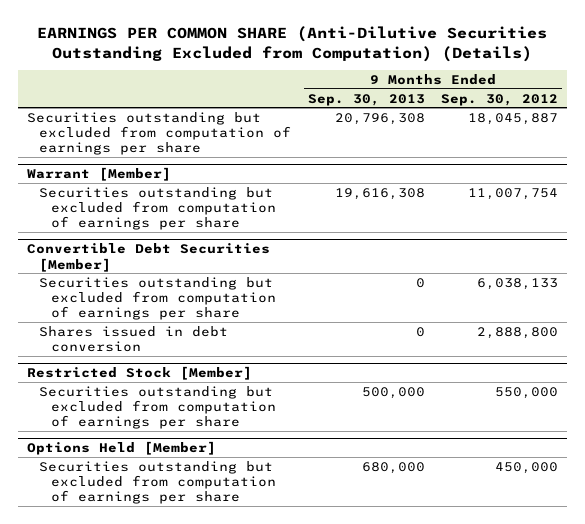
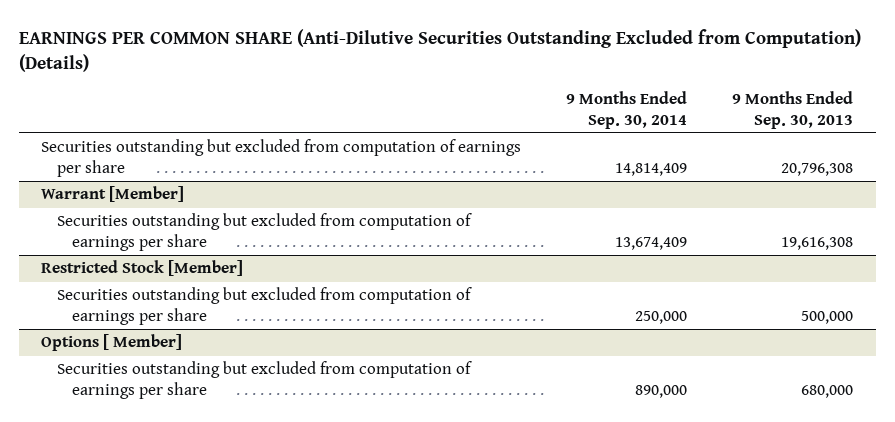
- | 9 Months Ended Sep. 30, 2013 | 9 Months Ended Sep. 30, 2012
+ | 9 Months Ended Sep. 30, 2014 | 9 Months Ended Sep. 30, 2013
- Convertible Debt Securities [Member]
- Securities outstanding but excluded from computation of earnings per share | 0 | 6,038,133
- Shares issued in debt conversion | 0 | 2,888,800
- Options Held [Member]
+ Options [ Member]

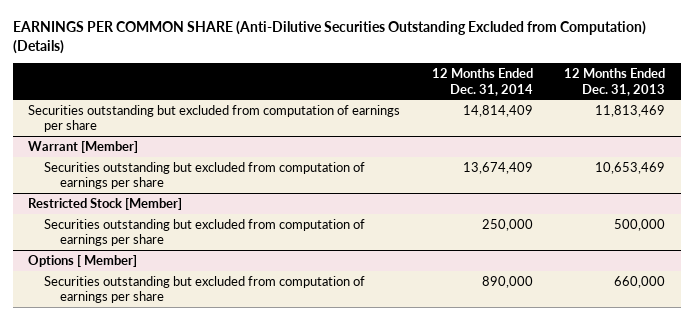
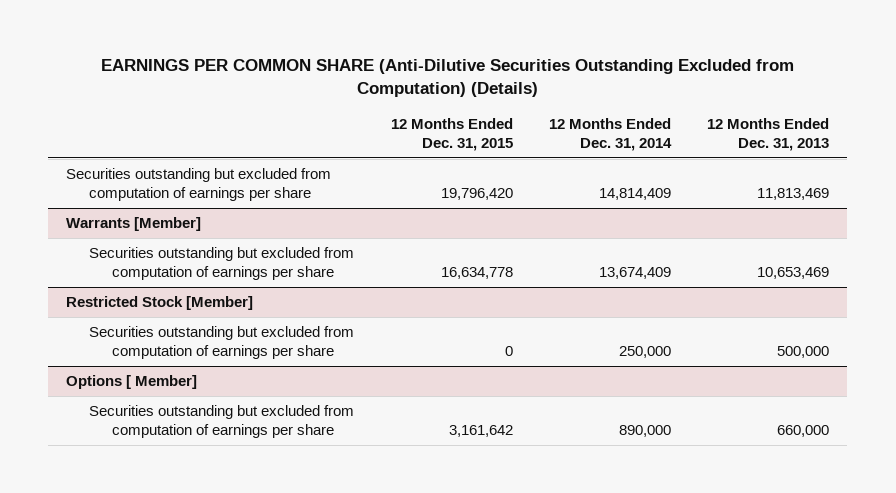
- | 12 Months Ended Dec. 31, 2014 | 12 Months Ended Dec. 31, 2013
+ | 12 Months Ended Dec. 31, 2015 | 12 Months Ended Dec. 31, 2014 | 12 Months Ended Dec. 31, 2013
- Warrant [Member]
+ Warrants [Member]

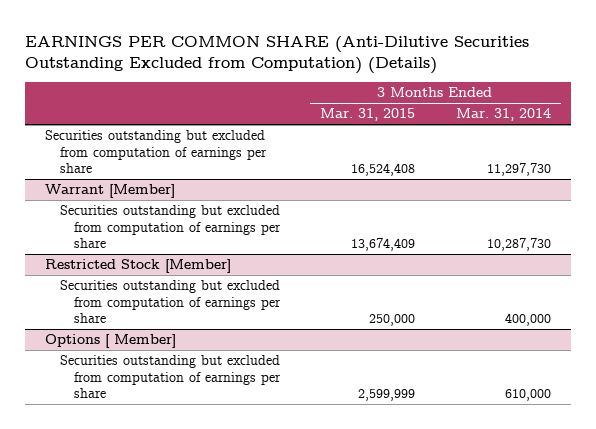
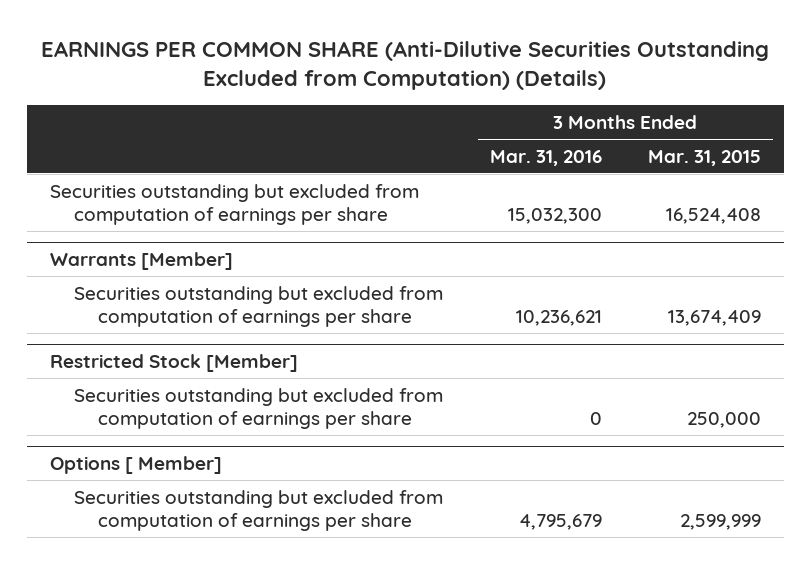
- | 3 Months Ended Mar. 31, 2015 | 3 Months Ended Mar. 31, 2014
+ | 3 Months Ended Mar. 31, 2016 | 3 Months Ended Mar. 31, 2015
- Warrant [Member]
+ Warrants [Member]

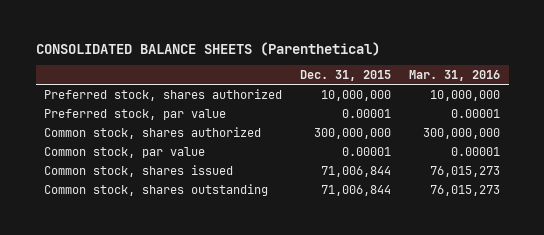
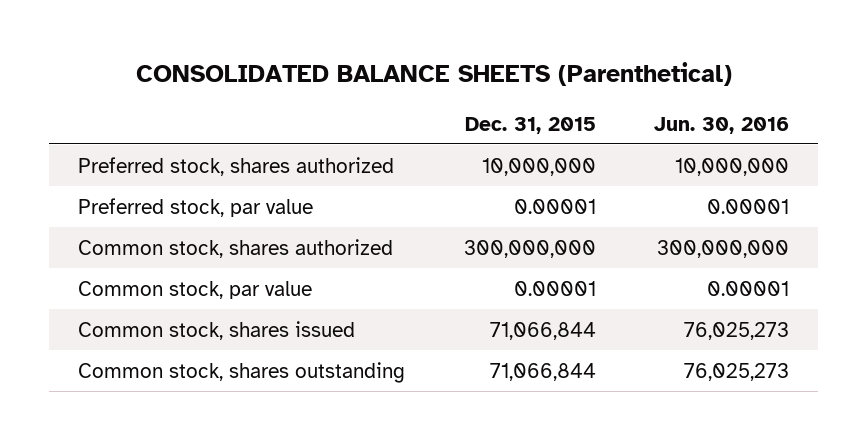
- | Dec. 31, 2015 | Mar. 31, 2016
+ | Dec. 31, 2015 | Jun. 30, 2016
- Common stock, shares issued | 71,006,844 | 76,015,273
- Common stock, shares outstanding | 71,006,844 | 76,015,273
+ Common stock, shares issued | 71,066,844 | 76,025,273
+ Common stock, shares outstanding | 71,066,844 | 76,025,273

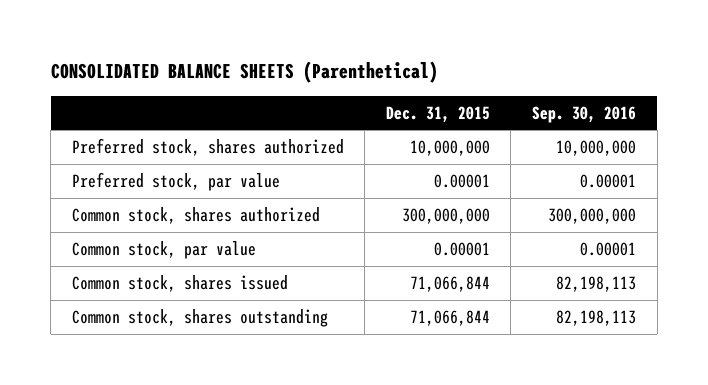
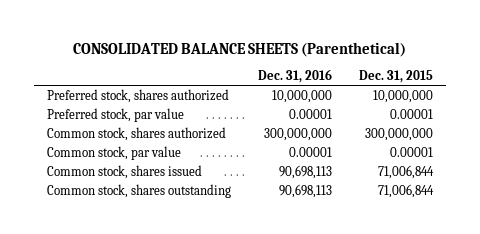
- | Dec. 31, 2015 | Sep. 30, 2016
+ | Dec. 31, 2016 | Dec. 31, 2015
- Common stock, shares issued | 71,066,844 | 82,198,113
- Common stock, shares outstanding | 71,066,844 | 82,198,113
+ Common stock, shares issued | 90,698,113 | 71,006,844
+ Common stock, shares outstanding | 90,698,113 | 71,006,844

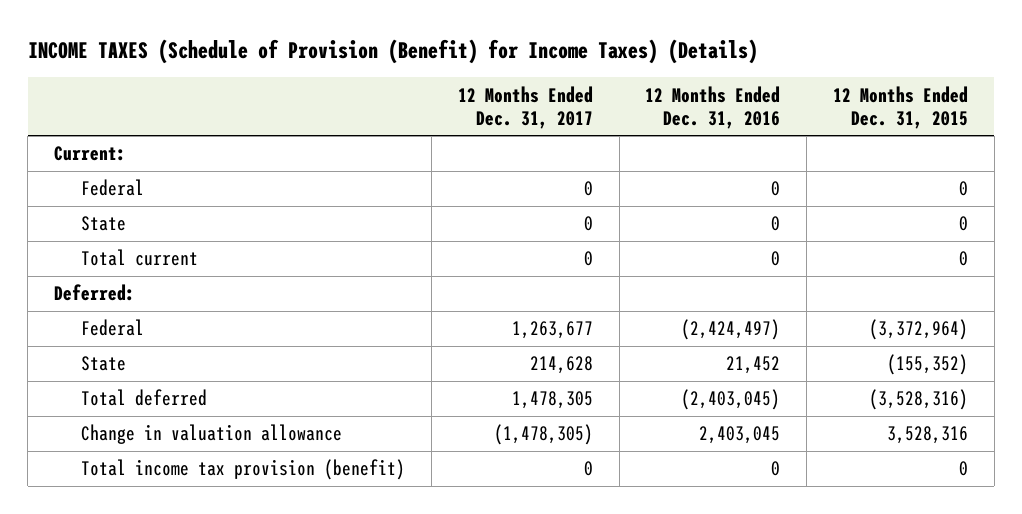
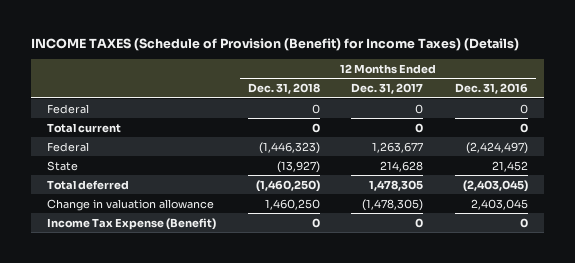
- | 12 Months Ended Dec. 31, 2017 | 12 Months Ended Dec. 31, 2016 | 12 Months Ended Dec. 31, 2015
+ | 12 Months Ended Dec. 31, 2018 | 12 Months Ended Dec. 31, 2017 | 12 Months Ended Dec. 31, 2016
- Current:
- State | 0 | 0 | 0
- Deferred:
- Total income tax provision (benefit) | 0 | 0 | 0
+ Income Tax Expense (Benefit) | 0 | 0 | 0

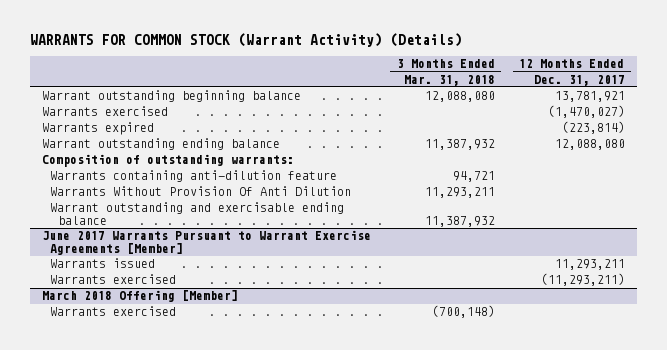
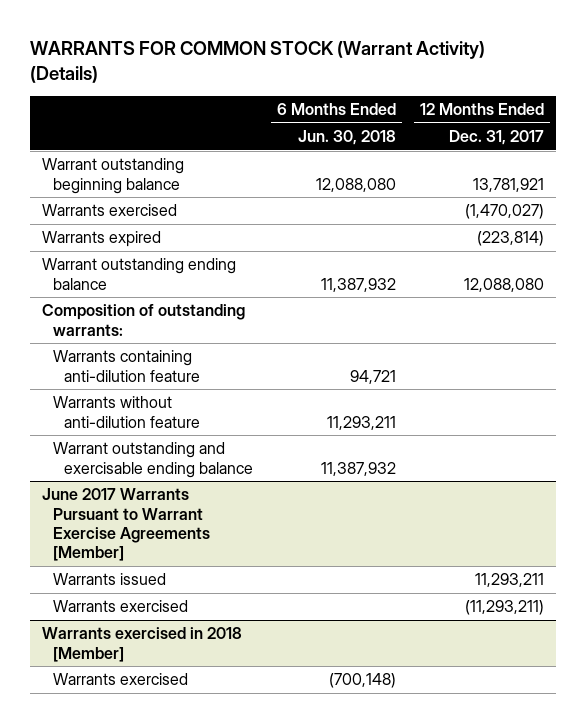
- | 3 Months Ended Mar. 31, 2018 | 12 Months Ended Dec. 31, 2017
+ | 6 Months Ended Jun. 30, 2018 | 12 Months Ended Dec. 31, 2017
- Warrants Without Provision Of Anti Dilution | 11,293,211 |
+ Warrants without anti-dilution feature | 11,293,211 |
- March 2018 Offering [Member]
+ Warrants exercised in 2018 [Member]

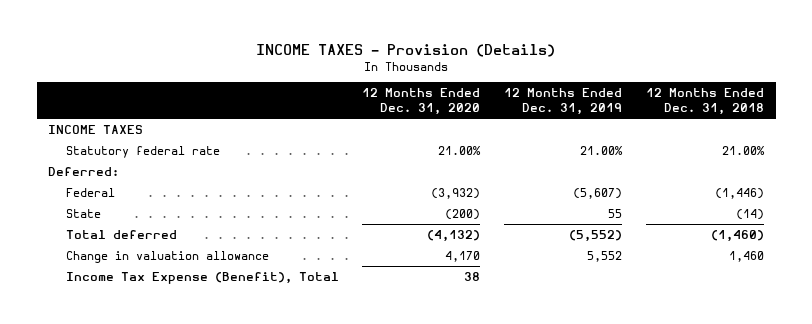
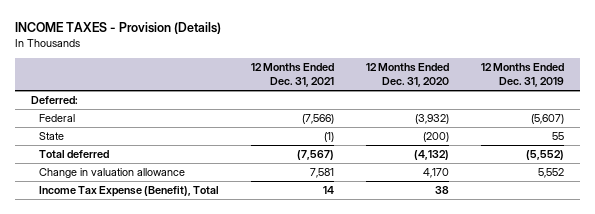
- | 12 Months Ended Dec. 31, 2020 | 12 Months Ended Dec. 31, 2019 | 12 Months Ended Dec. 31, 2018
+ | 12 Months Ended Dec. 31, 2021 | 12 Months Ended Dec. 31, 2020 | 12 Months Ended Dec. 31, 2019
- INCOME TAXES
- Statutory federal rate | 21.00% | 21.00% | 21.00%

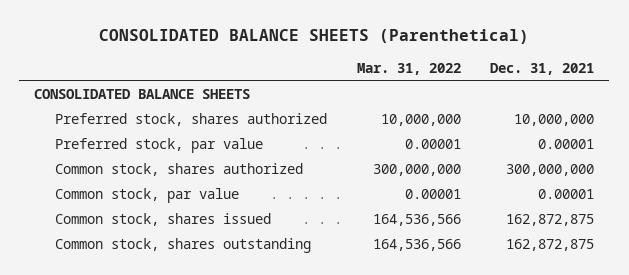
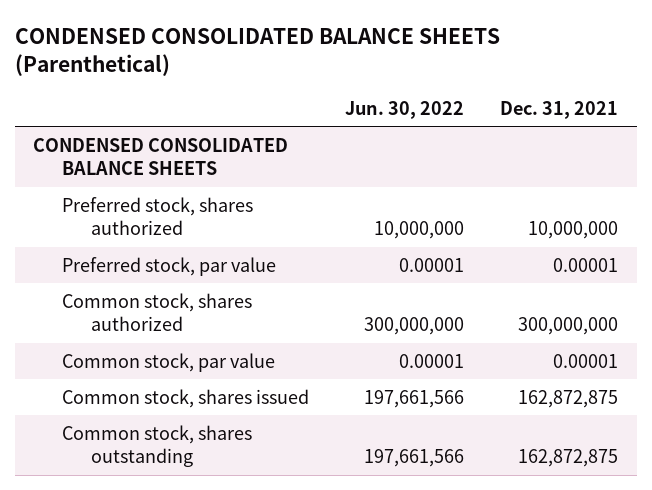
- CONSOLIDATED BALANCE SHEETS (Parenthetical)
+ CONDENSED CONSOLIDATED BALANCE SHEETS (Parenthetical)
- | Mar. 31, 2022 | Dec. 31, 2021
+ | Jun. 30, 2022 | Dec. 31, 2021
- CONSOLIDATED BALANCE SHEETS
+ CONDENSED CONSOLIDATED BALANCE SHEETS

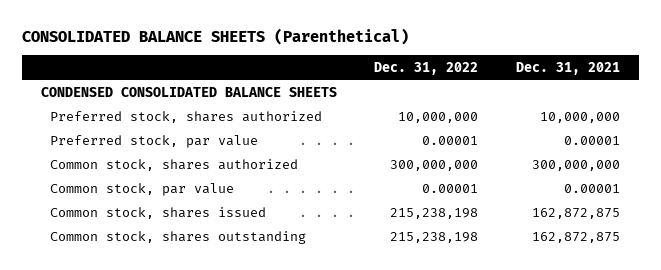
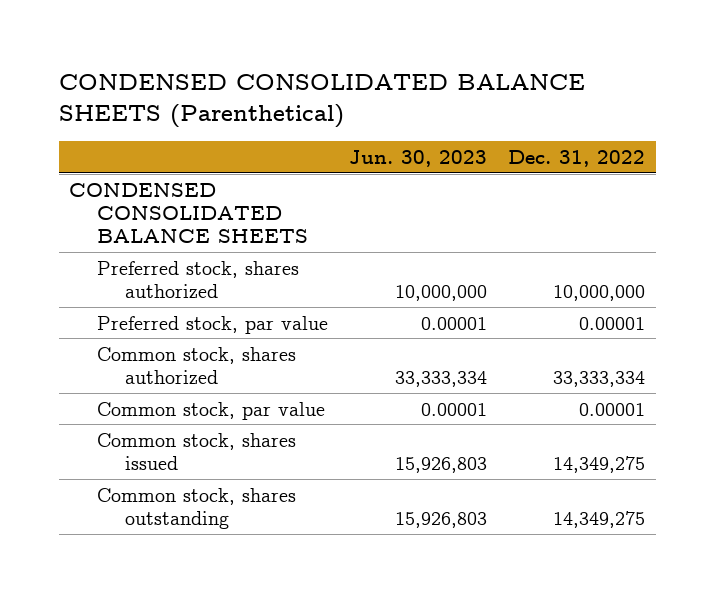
- CONSOLIDATED BALANCE SHEETS (Parenthetical)
+ CONDENSED CONSOLIDATED BALANCE SHEETS (Parenthetical)
- | Dec. 31, 2022 | Dec. 31, 2021
+ | Jun. 30, 2023 | Dec. 31, 2022
- Common stock, shares authorized | 300,000,000 | 300,000,000
+ Common stock, shares authorized | 33,333,334 | 33,333,334
- Common stock, shares issued | 215,238,198 | 162,872,875
- Common stock, shares outstanding | 215,238,198 | 162,872,875
+ Common stock, shares issued | 15,926,803 | 14,349,275
+ Common stock, shares outstanding | 15,926,803 | 14,349,275

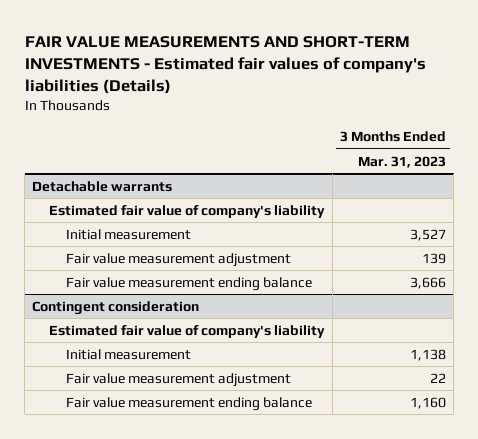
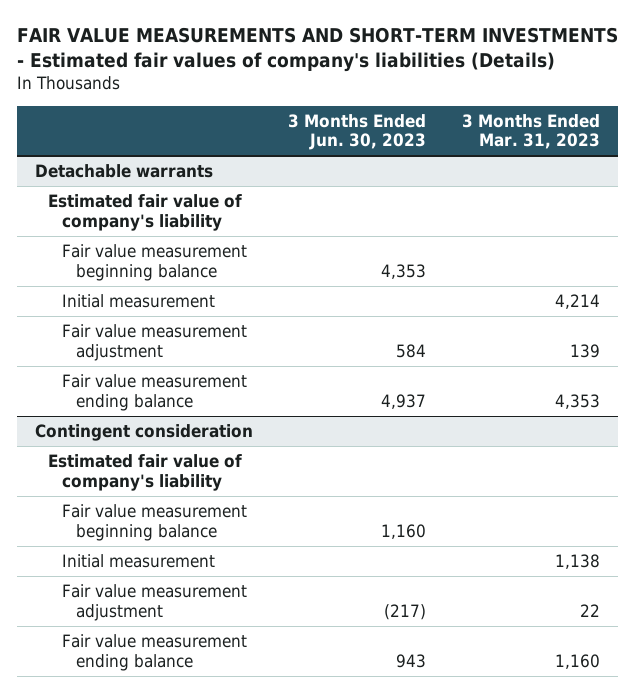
- | 3 Months Ended Mar. 31, 2023
+ | 3 Months Ended Jun. 30, 2023 | 3 Months Ended Mar. 31, 2023
@ Detachable warrants
- Initial measurement | 3,527
+ Fair value measurement beginning balance | 4,353 |
+ Initial measurement | | 4,214
- Fair value measurement ending balance | 3,666
+ Fair value measurement ending balance | 4,937 | 4,353
@ Contingent consideration
+ Fair value measurement beginning balance | 1,160 |

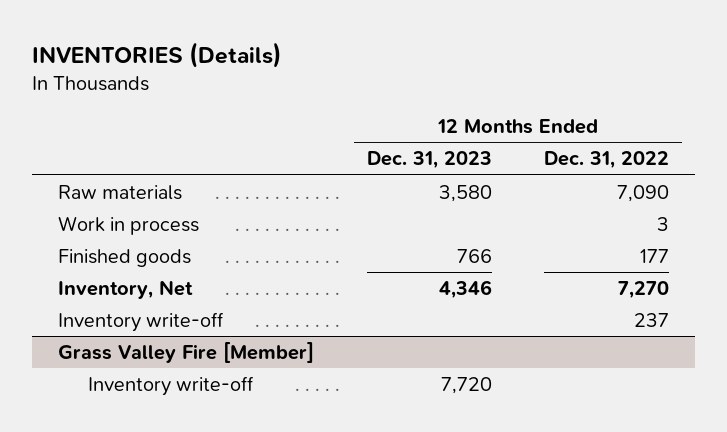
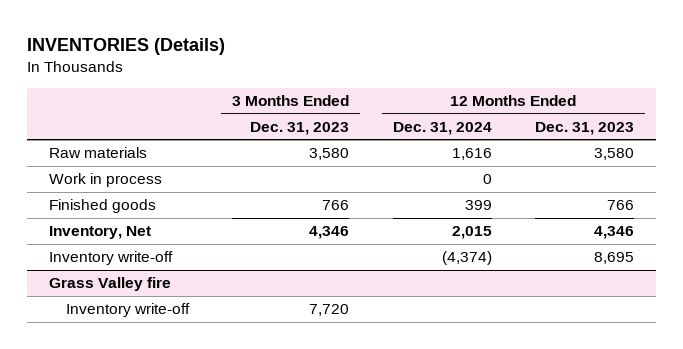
- | 12 Months Ended Dec. 31, 2023 | 12 Months Ended Dec. 31, 2022
+ | 3 Months Ended Dec. 31, 2023 | 12 Months Ended Dec. 31, 2024 | 12 Months Ended Dec. 31, 2023
+ Inventory write-off | | (4,374) | 8,695
+ Grass Valley fire
- Grass Valley Fire [Member]
- Inventory write-off | 7,720 |

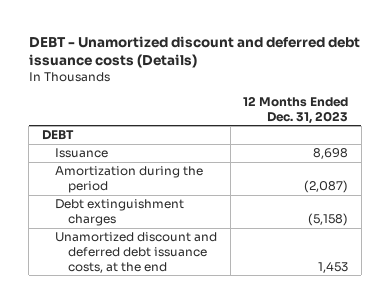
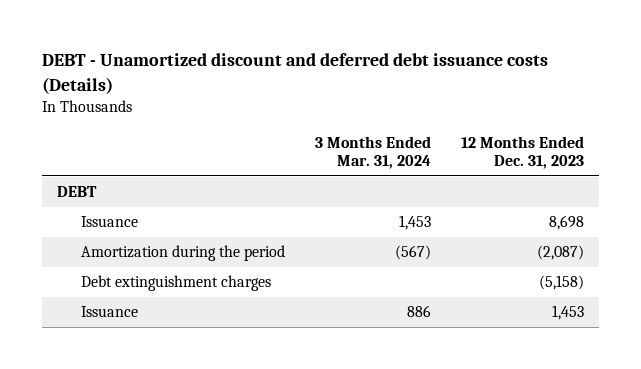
- | 12 Months Ended Dec. 31, 2023
+ | 3 Months Ended Mar. 31, 2024 | 12 Months Ended Dec. 31, 2023
- Unamortized discount and deferred debt issuance costs, at the end | 1,453
+ Issuance | 886 | 1,453

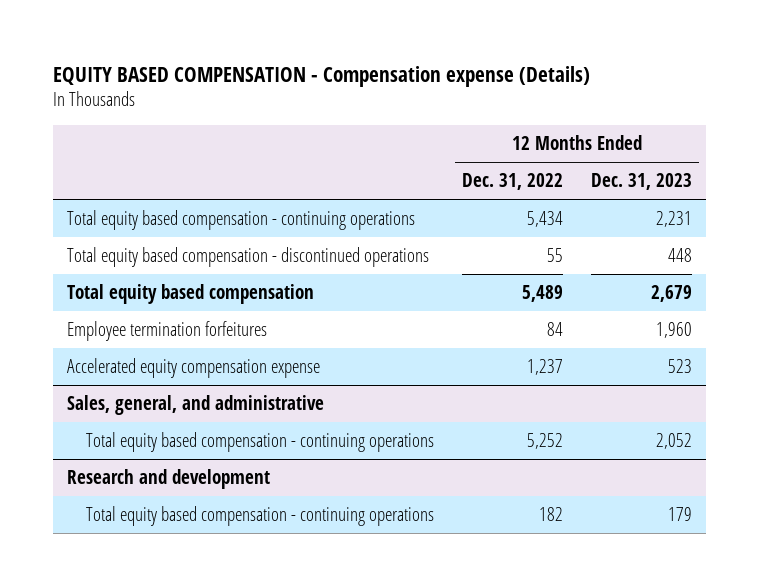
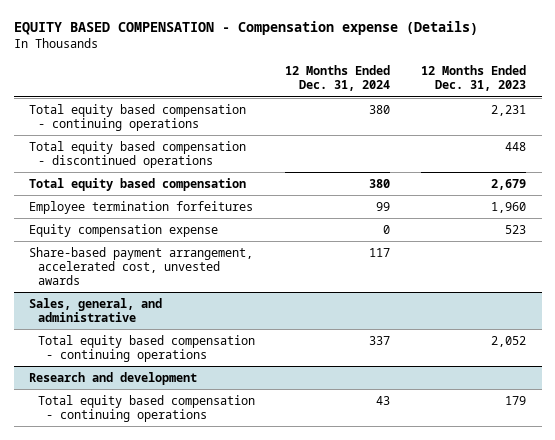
- | 12 Months Ended Dec. 31, 2022 | 12 Months Ended Dec. 31, 2023
+ | 12 Months Ended Dec. 31, 2024 | 12 Months Ended Dec. 31, 2023
- Accelerated equity compensation expense | 1,237 | 523
+ Equity compensation expense | 0 | 523
+ Share-based payment arrangement, accelerated cost, unvested awards | 117 |

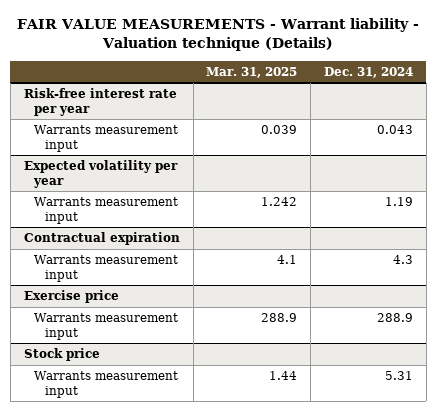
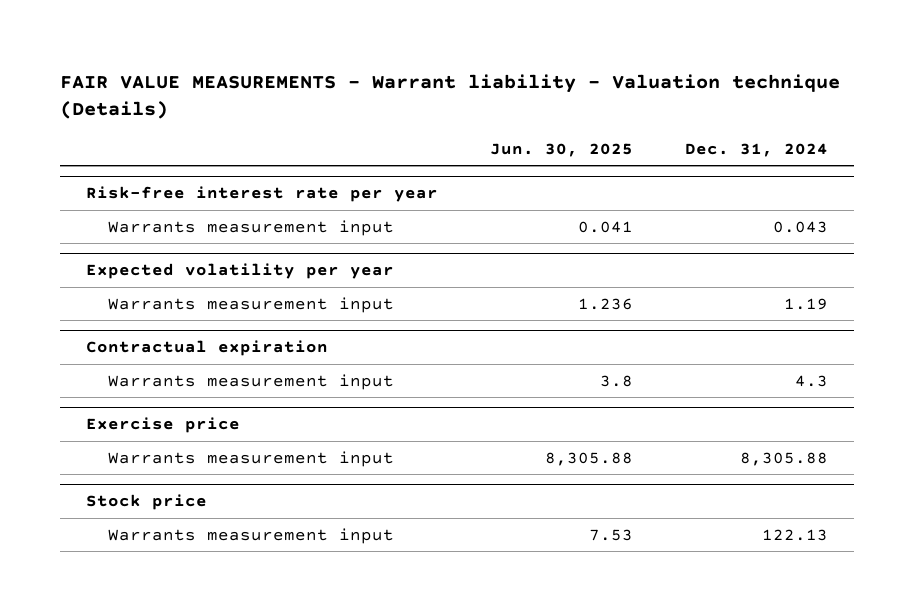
- | Mar. 31, 2025 | Dec. 31, 2024
+ | Jun. 30, 2025 | Dec. 31, 2024
@ Exercise price
- Warrants measurement input | 288.9 | 288.9
+ Warrants measurement input | 8,305.88 | 8,305.88
@ Stock price
- Warrants measurement input | 1.44 | 5.31
+ Warrants measurement input | 7.53 | 122.13

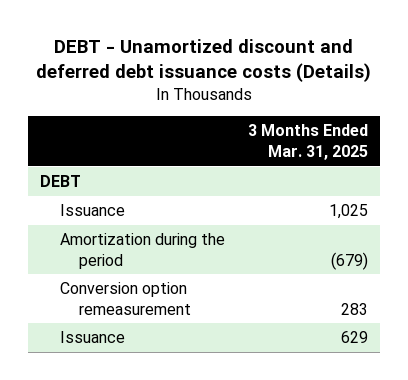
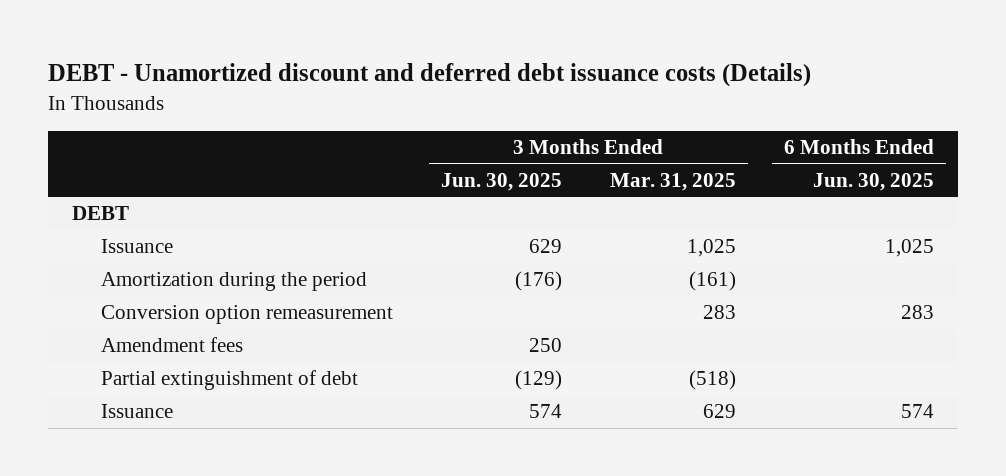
- | 3 Months Ended Mar. 31, 2025
+ | 3 Months Ended Jun. 30, 2025 | 3 Months Ended Mar. 31, 2025 | 6 Months Ended Jun. 30, 2025
- Amortization during the period | (679)
+ Amortization during the period | (176) | (161) |
+ Amendment fees | 250 | |
+ Partial extinguishment of debt | (129) | (518) |

